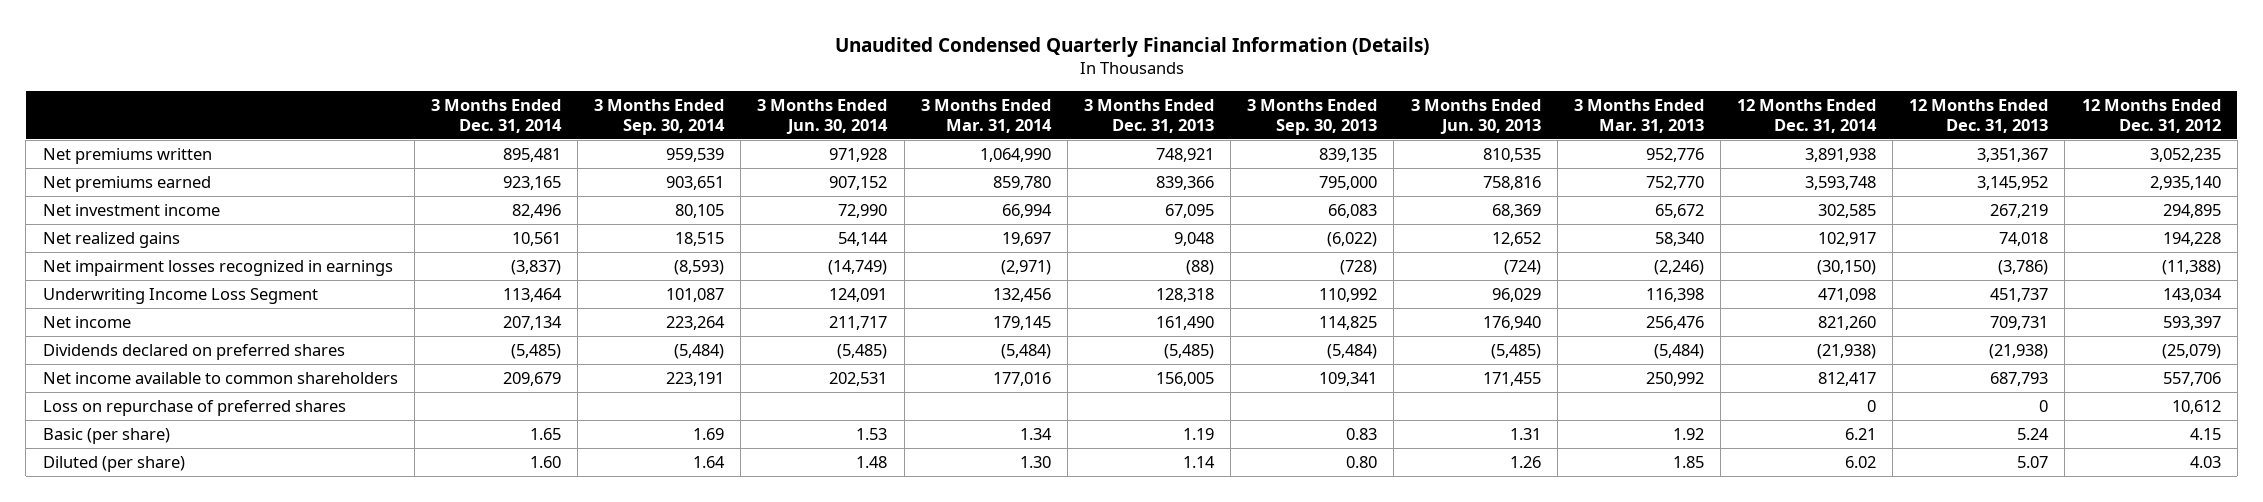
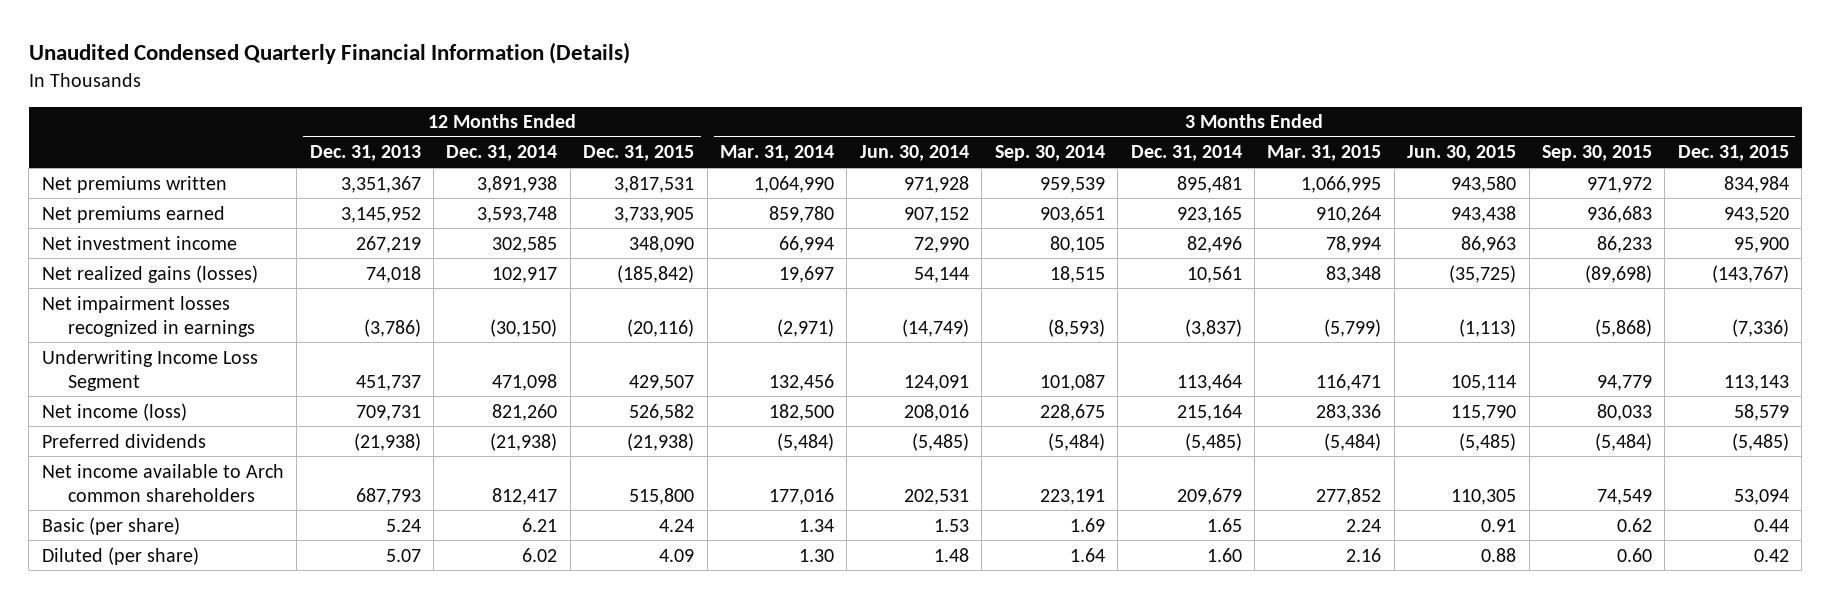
- | 3 Months Ended Dec. 31, 2014 | 3 Months Ended Sep. 30, 2014 | 3 Months Ended Jun. 30, 2014 | 3 Months Ended Mar. 31, 2014 | 3 Months Ended Dec. 31, 2013 | 3 Months Ended Sep. 30, 2013 | 3 Months Ended Jun. 30, 2013 | 3 Months Ended Mar. 31, 2013 | 12 Months Ended Dec. 31, 2014 | 12 Months Ended Dec. 31, 2013 | 12 Months Ended Dec. 31, 2012
+ | 12 Months Ended Dec. 31, 2013 | 12 Months Ended Dec. 31, 2014 | 12 Months Ended Dec. 31, 2015 | 3 Months Ended Mar. 31, 2014 | 3 Months Ended Jun. 30, 2014 | 3 Months Ended Sep. 30, 2014 | 3 Months Ended Dec. 31, 2014 | 3 Months Ended Mar. 31, 2015 | 3 Months Ended Jun. 30, 2015 | 3 Months Ended Sep. 30, 2015 | 3 Months Ended Dec. 31, 2015
- Net realized gains | 10,561 | 18,515 | 54,144 | 19,697 | 9,048 | (6,022) | 12,652 | 58,340 | 102,917 | 74,018 | 194,228
+ Net realized gains (losses) | 74,018 | 102,917 | (185,842) | 19,697 | 54,144 | 18,515 | 10,561 | 83,348 | (35,725) | (89,698) | (143,767)
- Net income | 207,134 | 223,264 | 211,717 | 179,145 | 161,490 | 114,825 | 176,940 | 256,476 | 821,260 | 709,731 | 593,397
- Dividends declared on preferred shares | (5,485) | (5,484) | (5,485) | (5,484) | (5,485) | (5,484) | (5,485) | (5,484) | (21,938) | (21,938) | (25,079)
- Net income available to common shareholders | 209,679 | 223,191 | 202,531 | 177,016 | 156,005 | 109,341 | 171,455 | 250,992 | 812,417 | 687,793 | 557,706
- Loss on repurchase of preferred shares | | | | | | | | | 0 | 0 | 10,612
+ Net income (loss) | 709,731 | 821,260 | 526,582 | 182,500 | 208,016 | 228,675 | 215,164 | 283,336 | 115,790 | 80,033 | 58,579
+ Preferred dividends | (21,938) | (21,938) | (21,938) | (5,484) | (5,485) | (5,484) | (5,485) | (5,484) | (5,485) | (5,484) | (5,485)
+ Net income available to Arch common shareholders | 687,793 | 812,417 | 515,800 | 177,016 | 202,531 | 223,191 | 209,679 | 277,852 | 110,305 | 74,549 | 53,094

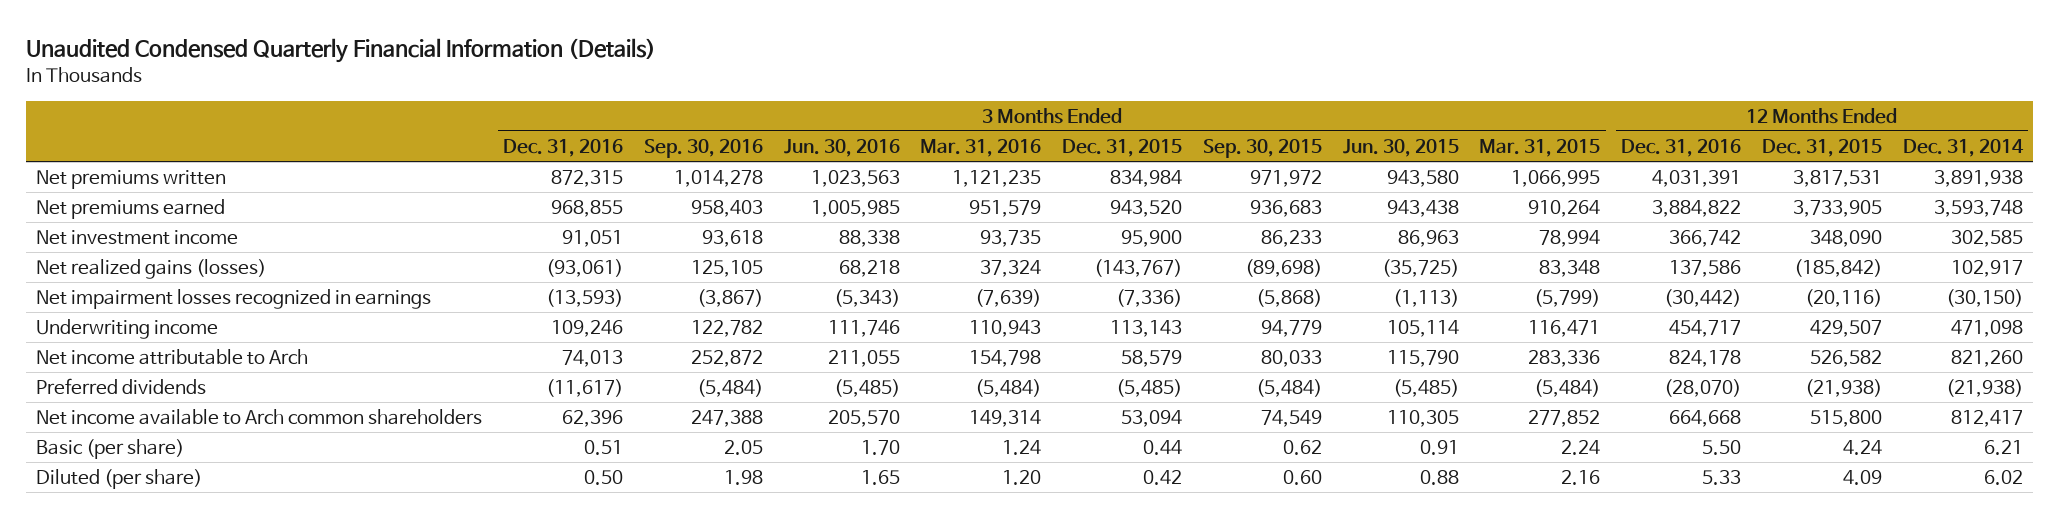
- | 12 Months Ended Dec. 31, 2013 | 12 Months Ended Dec. 31, 2014 | 12 Months Ended Dec. 31, 2015 | 3 Months Ended Mar. 31, 2014 | 3 Months Ended Jun. 30, 2014 | 3 Months Ended Sep. 30, 2014 | 3 Months Ended Dec. 31, 2014 | 3 Months Ended Mar. 31, 2015 | 3 Months Ended Jun. 30, 2015 | 3 Months Ended Sep. 30, 2015 | 3 Months Ended Dec. 31, 2015
+ | 3 Months Ended Dec. 31, 2016 | 3 Months Ended Sep. 30, 2016 | 3 Months Ended Jun. 30, 2016 | 3 Months Ended Mar. 31, 2016 | 3 Months Ended Dec. 31, 2015 | 3 Months Ended Sep. 30, 2015 | 3 Months Ended Jun. 30, 2015 | 3 Months Ended Mar. 31, 2015 | 12 Months Ended Dec. 31, 2016 | 12 Months Ended Dec. 31, 2015 | 12 Months Ended Dec. 31, 2014
- Underwriting Income Loss Segment | 451,737 | 471,098 | 429,507 | 132,456 | 124,091 | 101,087 | 113,464 | 116,471 | 105,114 | 94,779 | 113,143
- Net income (loss) | 709,731 | 821,260 | 526,582 | 182,500 | 208,016 | 228,675 | 215,164 | 283,336 | 115,790 | 80,033 | 58,579
+ Underwriting income | 109,246 | 122,782 | 111,746 | 110,943 | 113,143 | 94,779 | 105,114 | 116,471 | 454,717 | 429,507 | 471,098
+ Net income attributable to Arch | 74,013 | 252,872 | 211,055 | 154,798 | 58,579 | 80,033 | 115,790 | 283,336 | 824,178 | 526,582 | 821,260

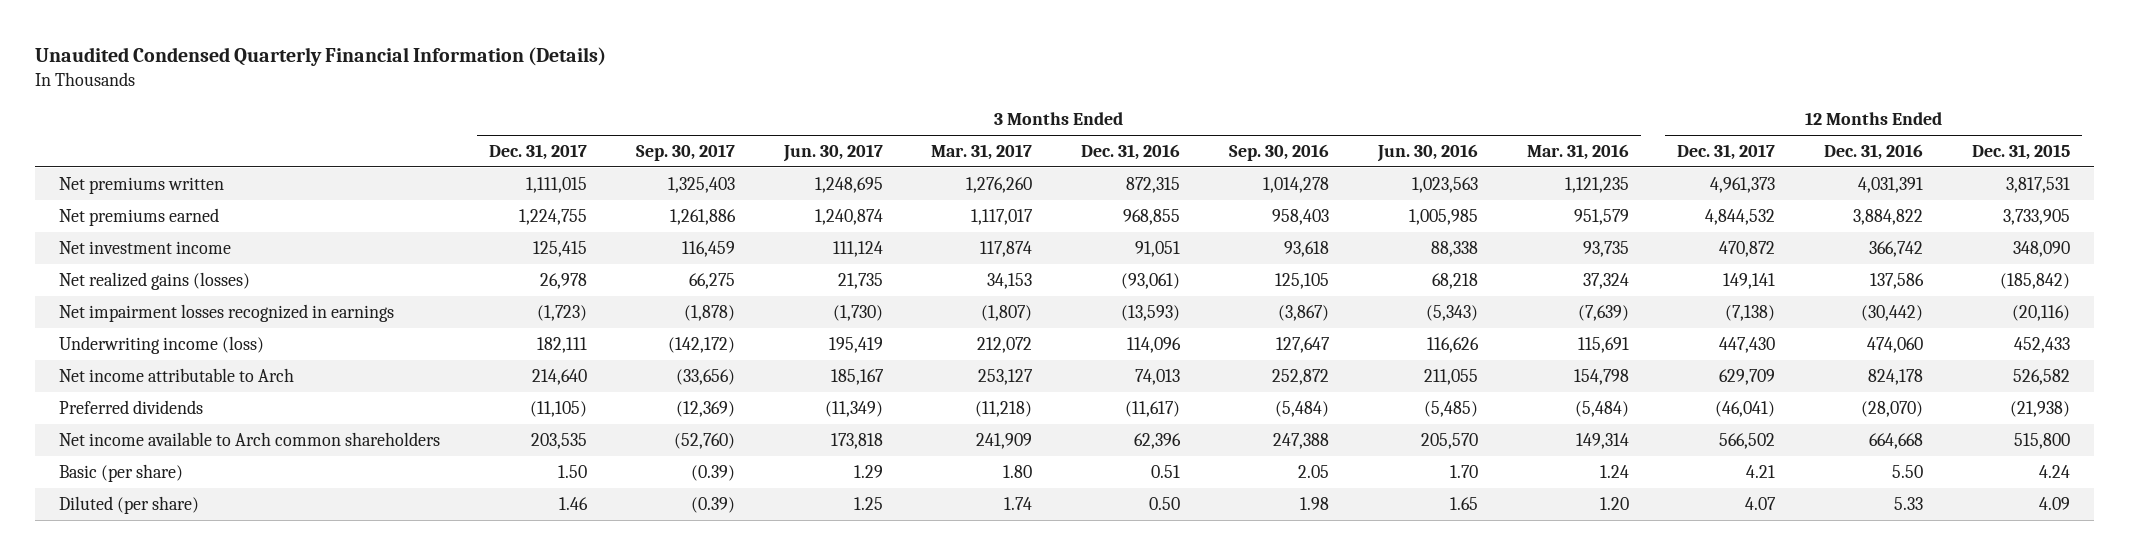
- | 3 Months Ended Dec. 31, 2016 | 3 Months Ended Sep. 30, 2016 | 3 Months Ended Jun. 30, 2016 | 3 Months Ended Mar. 31, 2016 | 3 Months Ended Dec. 31, 2015 | 3 Months Ended Sep. 30, 2015 | 3 Months Ended Jun. 30, 2015 | 3 Months Ended Mar. 31, 2015 | 12 Months Ended Dec. 31, 2016 | 12 Months Ended Dec. 31, 2015 | 12 Months Ended Dec. 31, 2014
+ | 3 Months Ended Dec. 31, 2017 | 3 Months Ended Sep. 30, 2017 | 3 Months Ended Jun. 30, 2017 | 3 Months Ended Mar. 31, 2017 | 3 Months Ended Dec. 31, 2016 | 3 Months Ended Sep. 30, 2016 | 3 Months Ended Jun. 30, 2016 | 3 Months Ended Mar. 31, 2016 | 12 Months Ended Dec. 31, 2017 | 12 Months Ended Dec. 31, 2016 | 12 Months Ended Dec. 31, 2015
- Underwriting income | 109,246 | 122,782 | 111,746 | 110,943 | 113,143 | 94,779 | 105,114 | 116,471 | 454,717 | 429,507 | 471,098
+ Underwriting income (loss) | 182,111 | (142,172) | 195,419 | 212,072 | 114,096 | 127,647 | 116,626 | 115,691 | 447,430 | 474,060 | 452,433

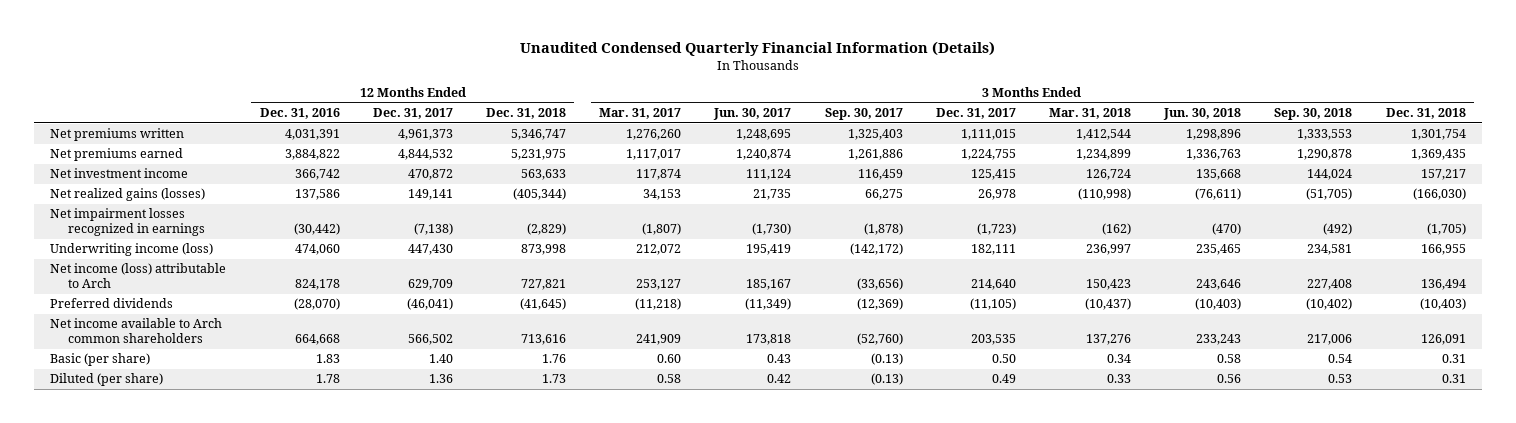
- | 3 Months Ended Dec. 31, 2017 | 3 Months Ended Sep. 30, 2017 | 3 Months Ended Jun. 30, 2017 | 3 Months Ended Mar. 31, 2017 | 3 Months Ended Dec. 31, 2016 | 3 Months Ended Sep. 30, 2016 | 3 Months Ended Jun. 30, 2016 | 3 Months Ended Mar. 31, 2016 | 12 Months Ended Dec. 31, 2017 | 12 Months Ended Dec. 31, 2016 | 12 Months Ended Dec. 31, 2015
+ | 12 Months Ended Dec. 31, 2016 | 12 Months Ended Dec. 31, 2017 | 12 Months Ended Dec. 31, 2018 | 3 Months Ended Mar. 31, 2017 | 3 Months Ended Jun. 30, 2017 | 3 Months Ended Sep. 30, 2017 | 3 Months Ended Dec. 31, 2017 | 3 Months Ended Mar. 31, 2018 | 3 Months Ended Jun. 30, 2018 | 3 Months Ended Sep. 30, 2018 | 3 Months Ended Dec. 31, 2018
- Net income attributable to Arch | 214,640 | (33,656) | 185,167 | 253,127 | 74,013 | 252,872 | 211,055 | 154,798 | 629,709 | 824,178 | 526,582
+ Net income (loss) attributable to Arch | 824,178 | 629,709 | 727,821 | 253,127 | 185,167 | (33,656) | 214,640 | 150,423 | 243,646 | 227,408 | 136,494
- Basic (per share) | 1.50 | (0.39) | 1.29 | 1.80 | 0.51 | 2.05 | 1.70 | 1.24 | 4.21 | 5.50 | 4.24
- Diluted (per share) | 1.46 | (0.39) | 1.25 | 1.74 | 0.50 | 1.98 | 1.65 | 1.20 | 4.07 | 5.33 | 4.09
+ Basic (per share) | 1.83 | 1.40 | 1.76 | 0.60 | 0.43 | (0.13) | 0.50 | 0.34 | 0.58 | 0.54 | 0.31
+ Diluted (per share) | 1.78 | 1.36 | 1.73 | 0.58 | 0.42 | (0.13) | 0.49 | 0.33 | 0.56 | 0.53 | 0.31

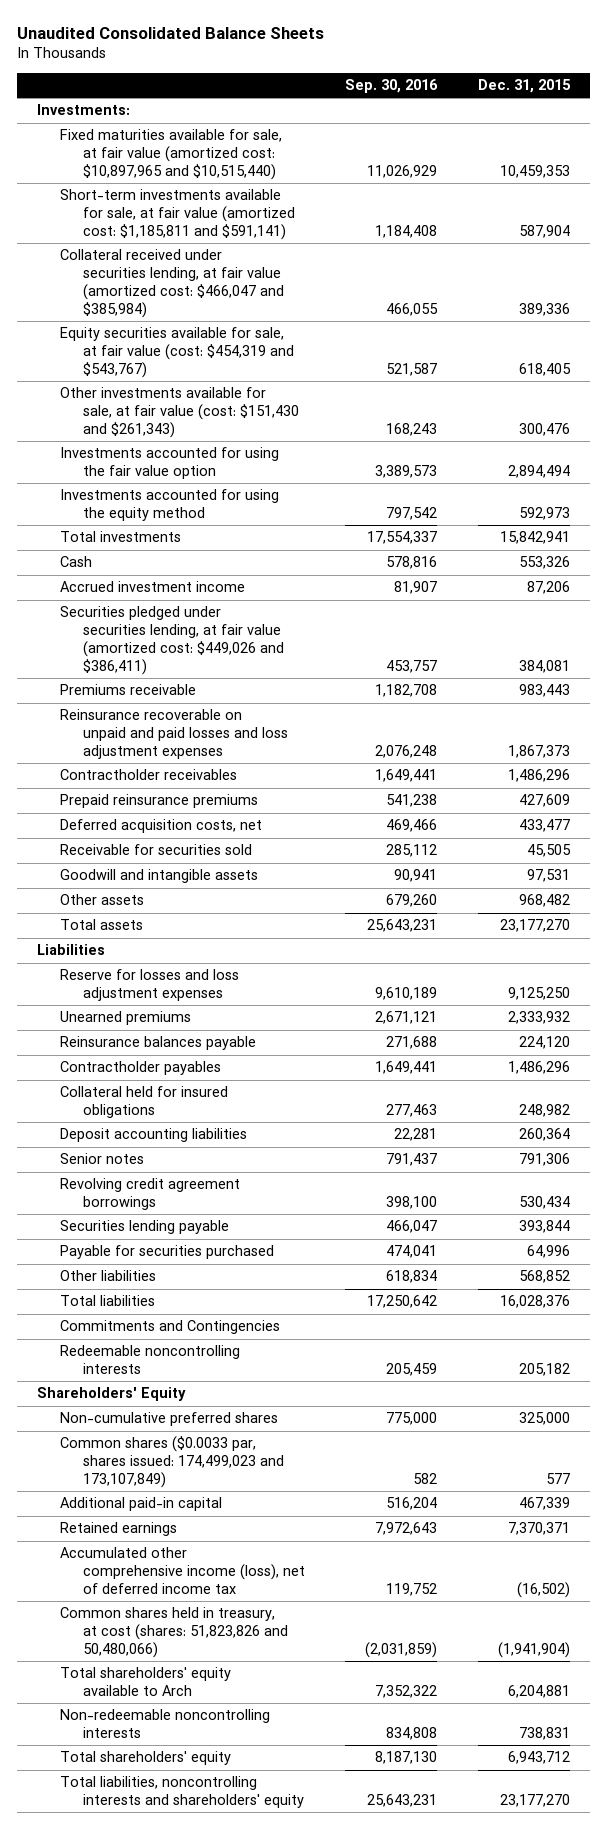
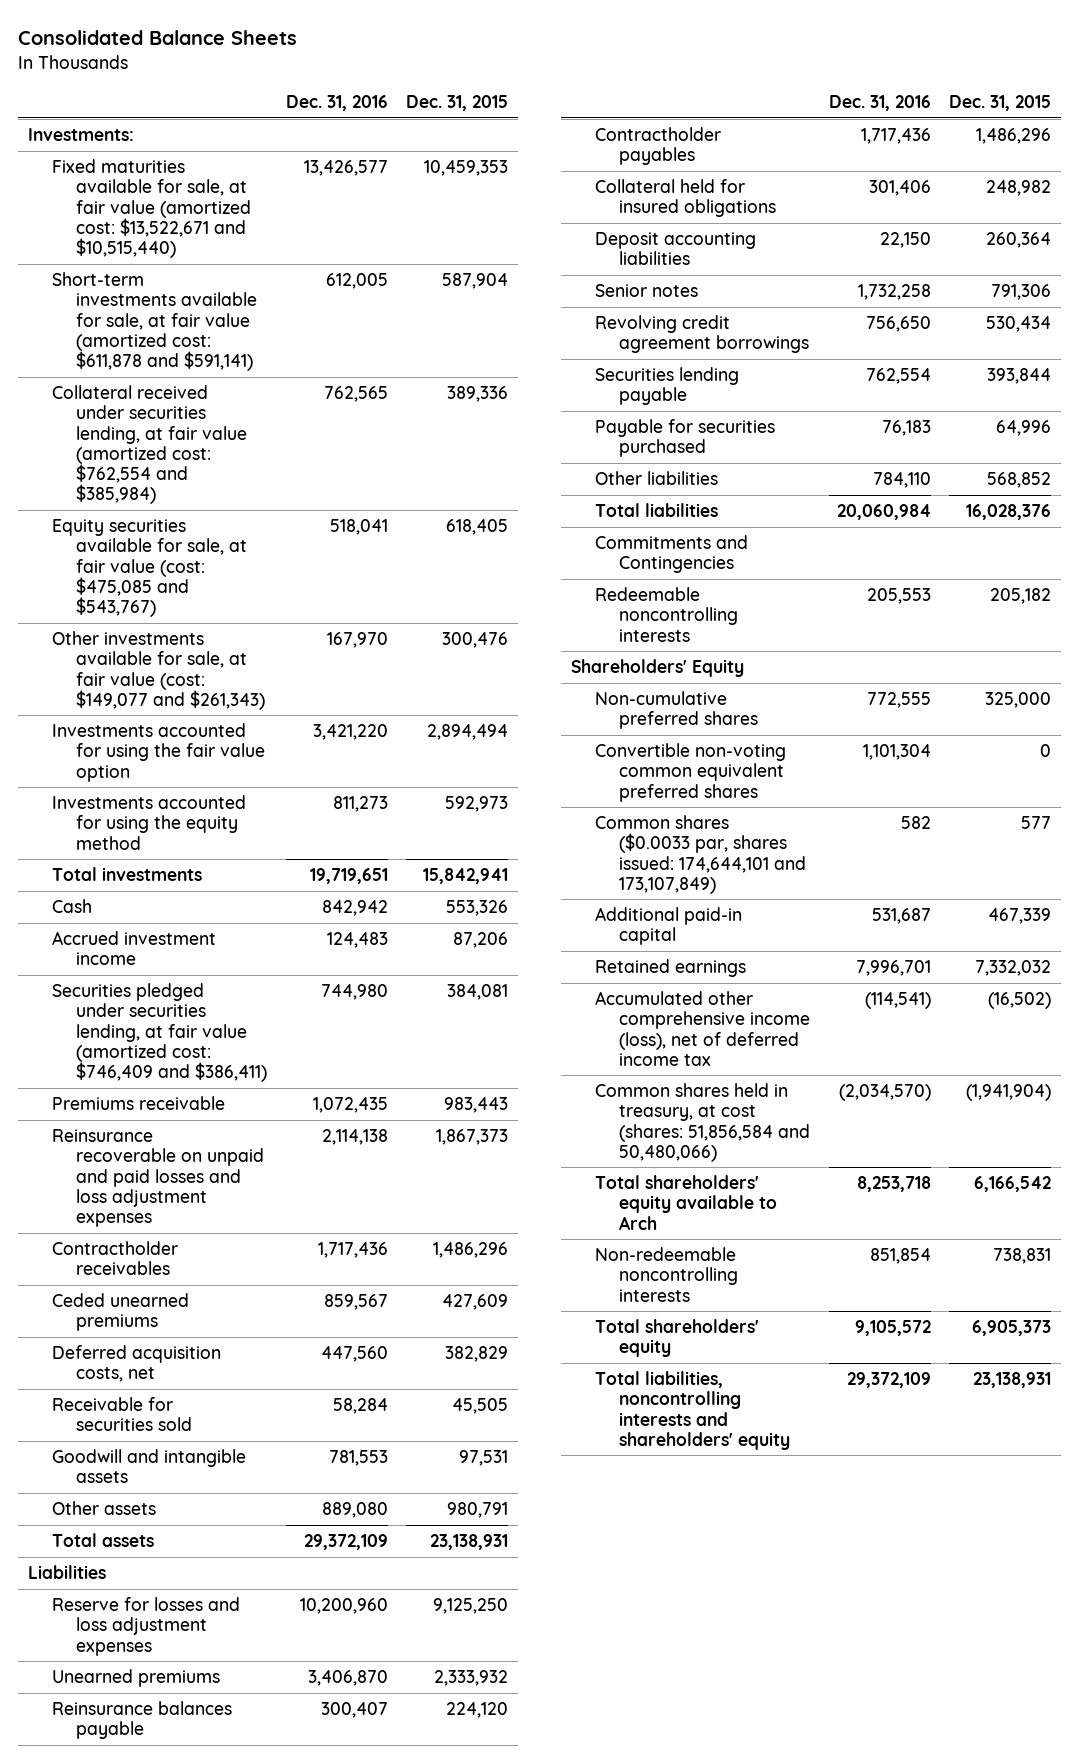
- Unaudited Consolidated Balance Sheets
+ Consolidated Balance Sheets
- | Sep. 30, 2016 | Dec. 31, 2015
+ | Dec. 31, 2016 | Dec. 31, 2015
- Fixed maturities available for sale, at fair value (amortized cost: $10,897,965 and $10,515,440) | 11,026,929 | 10,459,353
- Short-term investments available for sale, at fair value (amortized cost: $1,185,811 and $591,141) | 1,184,408 | 587,904
- Collateral received under securities lending, at fair value (amortized cost: $466,047 and $385,984) | 466,055 | 389,336
- Equity securities available for sale, at fair value (cost: $454,319 and $543,767) | 521,587 | 618,405
- Other investments available for sale, at fair value (cost: $151,430 and $261,343) | 168,243 | 300,476
+ Fixed maturities available for sale, at fair value (amortized cost: $13,522,671 and $10,515,440) | 13,426,577 | 10,459,353
+ Short-term investments available for sale, at fair value (amortized cost: $611,878 and $591,141) | 612,005 | 587,904
+ Collateral received under securities lending, at fair value (amortized cost: $762,554 and $385,984) | 762,565 | 389,336
+ Equity securities available for sale, at fair value (cost: $475,085 and $543,767) | 518,041 | 618,405
+ Other investments available for sale, at fair value (cost: $149,077 and $261,343) | 167,970 | 300,476
- Securities pledged under securities lending, at fair value (amortized cost: $449,026 and $386,411) | 453,757 | 384,081
+ Securities pledged under securities lending, at fair value (amortized cost: $746,409 and $386,411) | 744,980 | 384,081
- Prepaid reinsurance premiums | 541,238 | 427,609
- Deferred acquisition costs, net | 469,466 | 433,477
+ Ceded unearned premiums | 859,567 | 427,609
+ Deferred acquisition costs, net | 447,560 | 382,829
- Other assets | 679,260 | 968,482
- Total assets | 25,643,231 | 23,177,270
+ Other assets | 889,080 | 980,791
+ Total assets | 29,372,109 | 23,138,931
- Common shares ($0.0033 par, shares issued: 174,499,023 and 173,107,849) | 582 | 577
+ Convertible non-voting common equivalent preferred shares | 1,101,304 | 0
+ Common shares ($0.0033 par, shares issued: 174,644,101 and 173,107,849) | 582 | 577
- Retained earnings | 7,972,643 | 7,370,371
+ Retained earnings | 7,996,701 | 7,332,032
- Common shares held in treasury, at cost (shares: 51,823,826 and 50,480,066) | (2,031,859) | (1,941,904)
- Total shareholders' equity available to Arch | 7,352,322 | 6,204,881
+ Common shares held in treasury, at cost (shares: 51,856,584 and 50,480,066) | (2,034,570) | (1,941,904)
+ Total shareholders' equity available to Arch | 8,253,718 | 6,166,542
- Total shareholders' equity | 8,187,130 | 6,943,712
- Total liabilities, noncontrolling interests and shareholders' equity | 25,643,231 | 23,177,270
+ Total shareholders' equity | 9,105,572 | 6,905,373
+ Total liabilities, noncontrolling interests and shareholders' equity | 29,372,109 | 23,138,931

